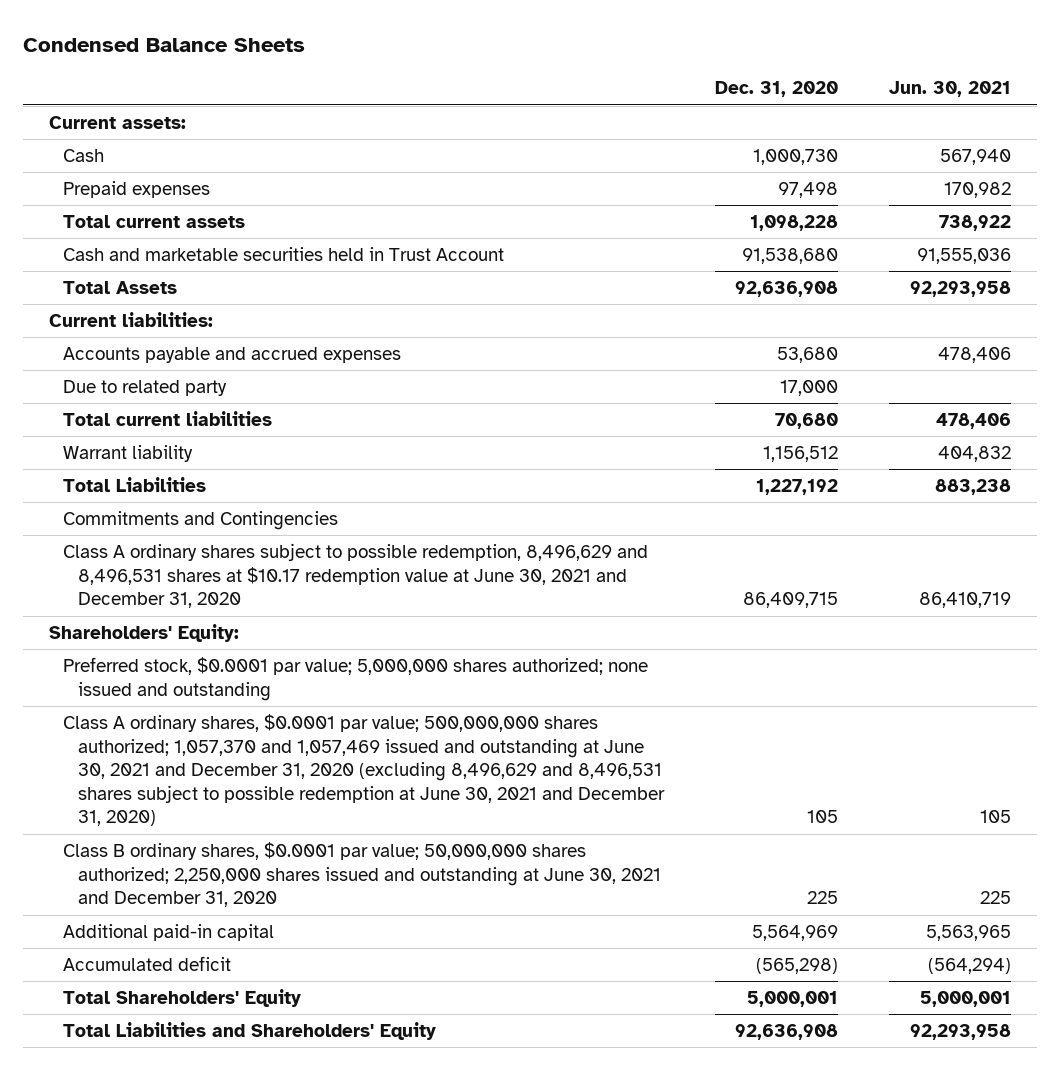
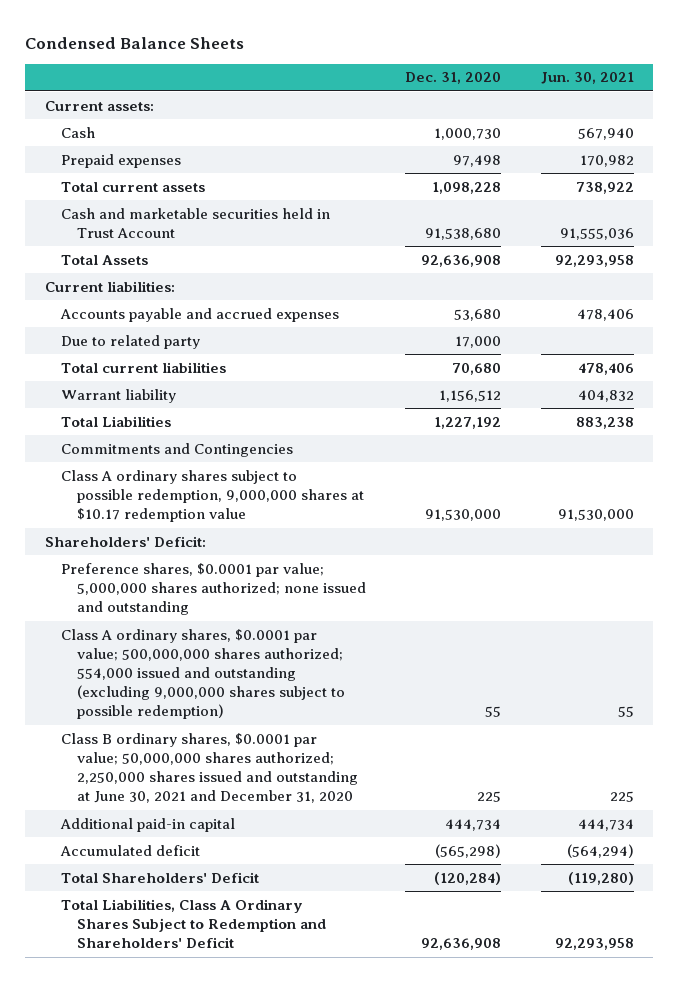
- Class A ordinary shares subject to possible redemption, 8,496,629 and 8,496,531 shares at $10.17 redemption value at June 30, 2021 and December 31, 2020 | 86,409,715 | 86,410,719
- Shareholders' Equity:
- Preferred stock, $0.0001 par value; 5,000,000 shares authorized; none issued and outstanding
- Class A ordinary shares, $0.0001 par value; 500,000,000 shares authorized; 1,057,370 and 1,057,469 issued and outstanding at June 30, 2021 and December 31, 2020 (excluding 8,496,629 and 8,496,531 shares subject to possible redemption at June 30, 2021 and December 31, 2020) | 105 | 105
+ Class A ordinary shares subject to possible redemption, 9,000,000 shares at $10.17 redemption value | 91,530,000 | 91,530,000
+ Shareholders' Deficit:
+ Preference shares, $0.0001 par value; 5,000,000 shares authorized; none issued and outstanding
+ Class A ordinary shares, $0.0001 par value; 500,000,000 shares authorized; 554,000 issued and outstanding (excluding 9,000,000 shares subject to possible redemption) | 55 | 55
- Additional paid-in capital | 5,564,969 | 5,563,965
+ Additional paid-in capital | 444,734 | 444,734
- Total Shareholders' Equity | 5,000,001 | 5,000,001
- Total Liabilities and Shareholders' Equity | 92,636,908 | 92,293,958
+ Total Shareholders' Deficit | (120,284) | (119,280)
+ Total Liabilities, Class A Ordinary Shares Subject to Redemption and Shareholders' Deficit | 92,636,908 | 92,293,958

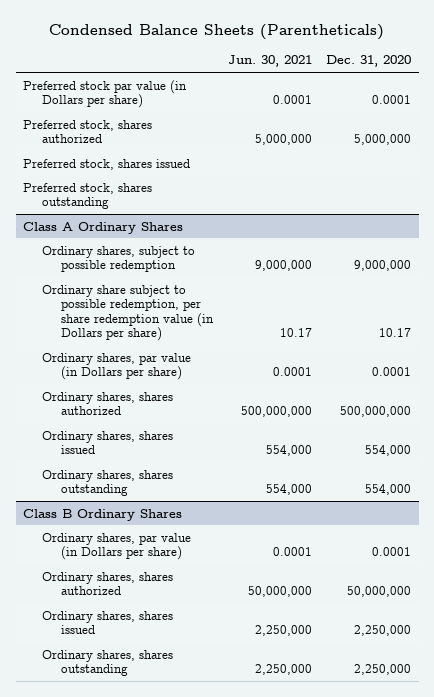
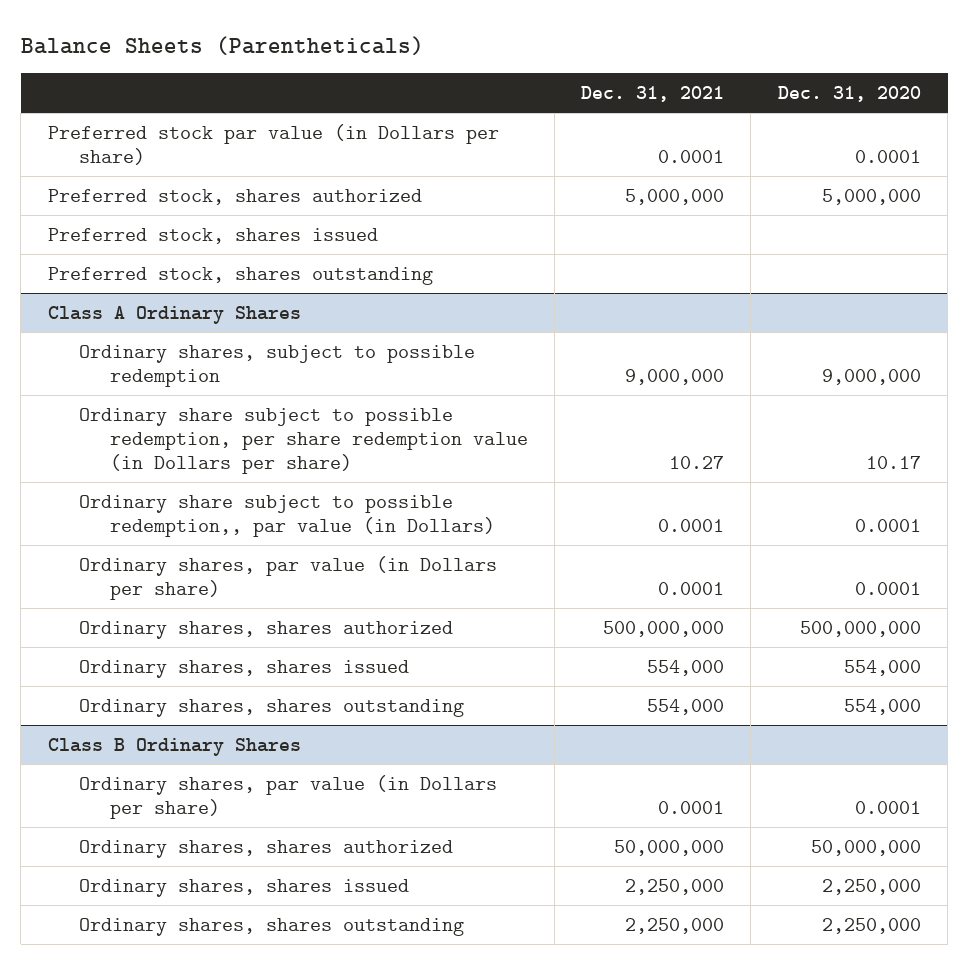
- Condensed Balance Sheets (Parentheticals)
+ Balance Sheets (Parentheticals)
- | Jun. 30, 2021 | Dec. 31, 2020
+ | Dec. 31, 2021 | Dec. 31, 2020
@ Class A Ordinary Shares
+ Ordinary share subject to possible redemption,, par value (in Dollars) | 0.0001 | 0.0001

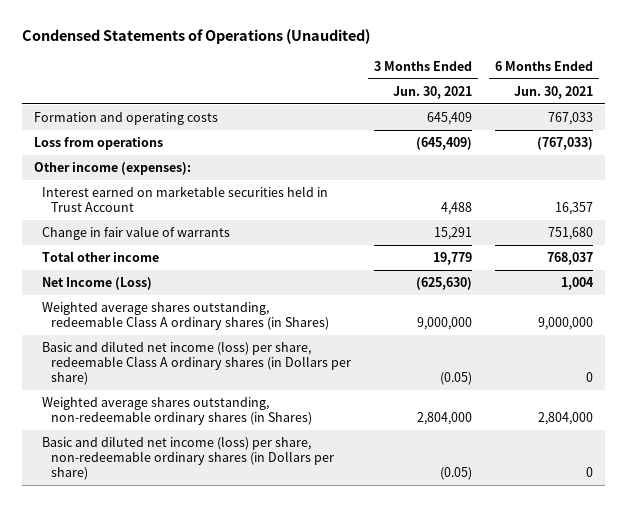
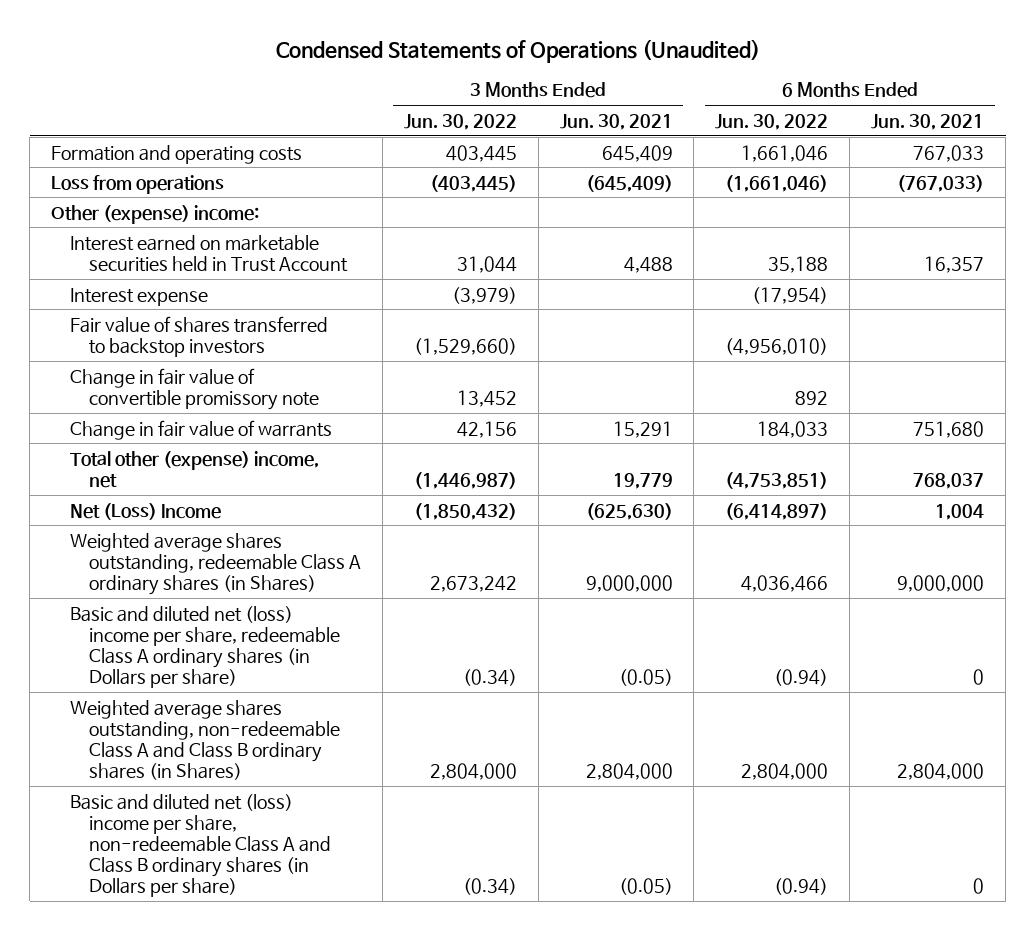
- | 3 Months Ended Jun. 30, 2021 | 6 Months Ended Jun. 30, 2021
+ | 3 Months Ended Jun. 30, 2022 | 3 Months Ended Jun. 30, 2021 | 6 Months Ended Jun. 30, 2022 | 6 Months Ended Jun. 30, 2021
- Other income (expenses):
+ Other (expense) income:
+ Interest expense | (3,979) | | (17,954) |
+ Fair value of shares transferred to backstop investors | (1,529,660) | | (4,956,010) |
+ Change in fair value of convertible promissory note | 13,452 | | 892 |
- Total other income | 19,779 | 768,037
- Net Income (Loss) | (625,630) | 1,004
+ Total other (expense) income, net | (1,446,987) | 19,779 | (4,753,851) | 768,037
+ Net (Loss) Income | (1,850,432) | (625,630) | (6,414,897) | 1,004
- Basic and diluted net income (loss) per share, redeemable Class A ordinary shares (in Dollars per share) | (0.05) | 0
- Weighted average shares outstanding, non-redeemable ordinary shares (in Shares) | 2,804,000 | 2,804,000
- Basic and diluted net income (loss) per share, non-redeemable ordinary shares (in Dollars per share) | (0.05) | 0
+ Basic and diluted net (loss) income per share, redeemable Class A ordinary shares (in Dollars per share) | (0.34) | (0.05) | (0.94) | 0
+ Weighted average shares outstanding, non-redeemable Class A and Class B ordinary shares (in Shares) | 2,804,000 | 2,804,000 | 2,804,000 | 2,804,000
+ Basic and diluted net (loss) income per share, non-redeemable Class A and Class B ordinary shares (in Dollars per share) | (0.34) | (0.05) | (0.94) | 0

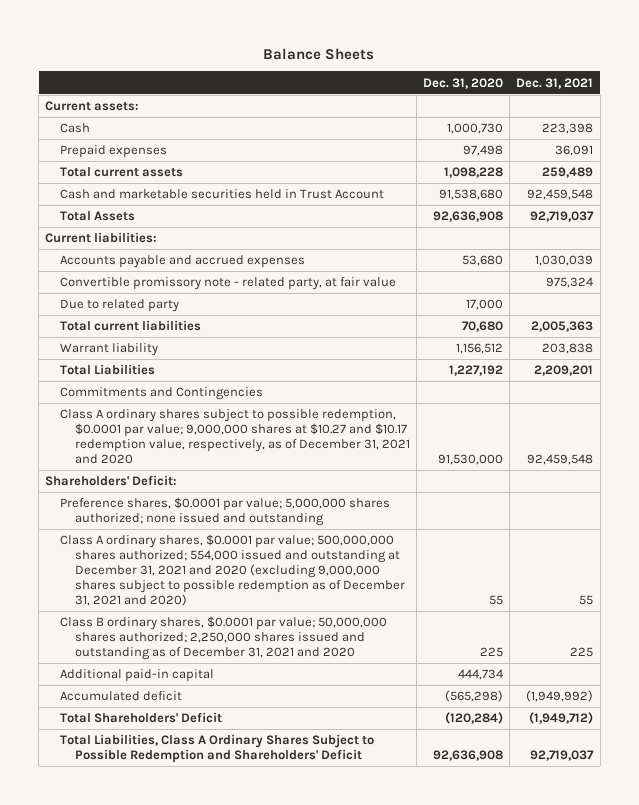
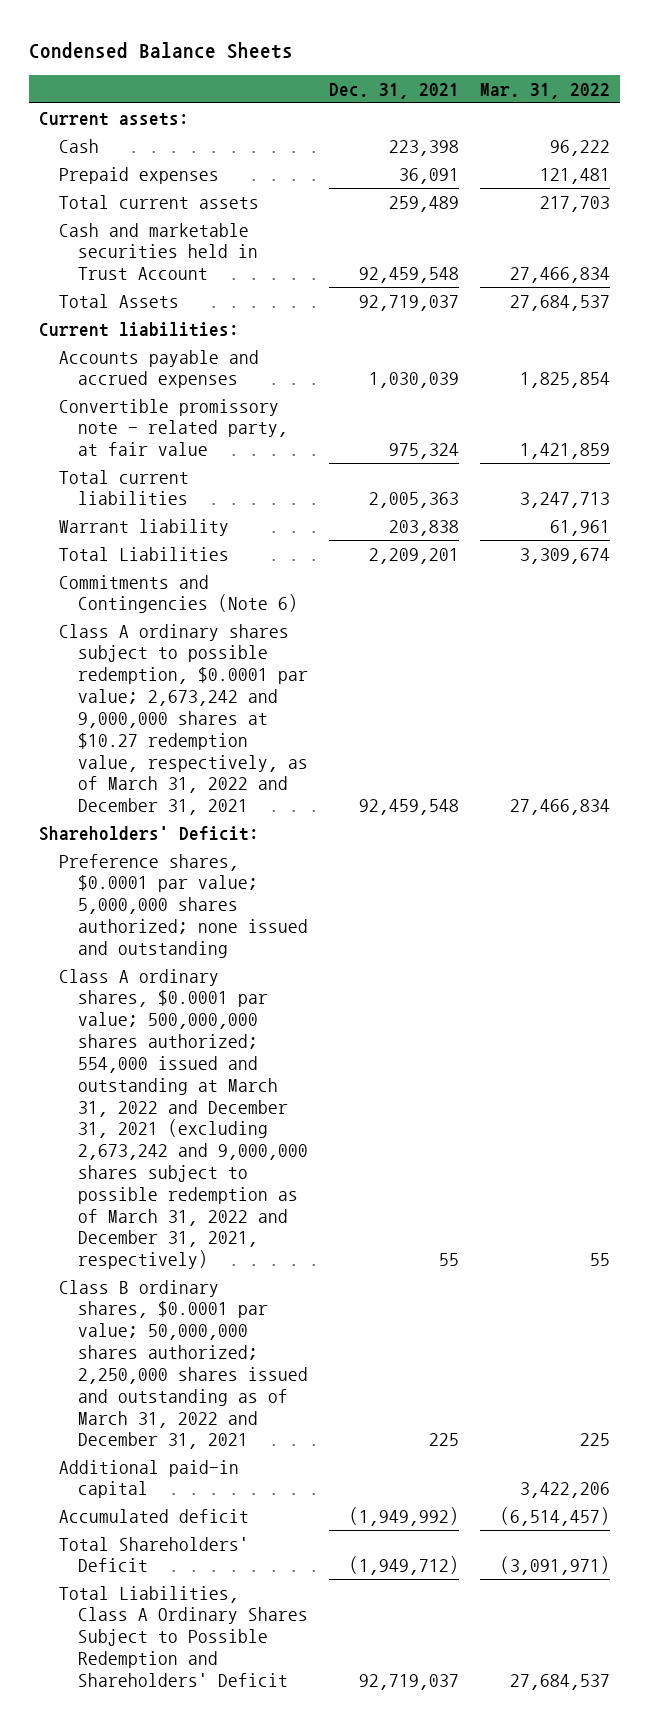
- Balance Sheets
+ Condensed Balance Sheets
- | Dec. 31, 2020 | Dec. 31, 2021
+ | Dec. 31, 2021 | Mar. 31, 2022
- Due to related party | 17,000 |
- Commitments and Contingencies
- Class A ordinary shares subject to possible redemption, $0.0001 par value; 9,000,000 shares at $10.27 and $10.17 redemption value, respectively, as of December 31, 2021 and 2020 | 91,530,000 | 92,459,548
+ Commitments and Contingencies (Note 6)
+ Class A ordinary shares subject to possible redemption, $0.0001 par value; 2,673,242 and 9,000,000 shares at $10.27 redemption value, respectively, as of March 31, 2022 and December 31, 2021 | 92,459,548 | 27,466,834
- Class A ordinary shares, $0.0001 par value; 500,000,000 shares authorized; 554,000 issued and outstanding at December 31, 2021 and 2020 (excluding 9,000,000 shares subject to possible redemption as of December 31, 2021 and 2020) | 55 | 55
- Class B ordinary shares, $0.0001 par value; 50,000,000 shares authorized; 2,250,000 shares issued and outstanding as of December 31, 2021 and 2020 | 225 | 225
+ Class A ordinary shares, $0.0001 par value; 500,000,000 shares authorized; 554,000 issued and outstanding at March 31, 2022 and December 31, 2021 (excluding 2,673,242 and 9,000,000 shares subject to possible redemption as of March 31, 2022 and December 31, 2021, respectively) | 55 | 55
+ Class B ordinary shares, $0.0001 par value; 50,000,000 shares authorized; 2,250,000 shares issued and outstanding as of March 31, 2022 and December 31, 2021 | 225 | 225

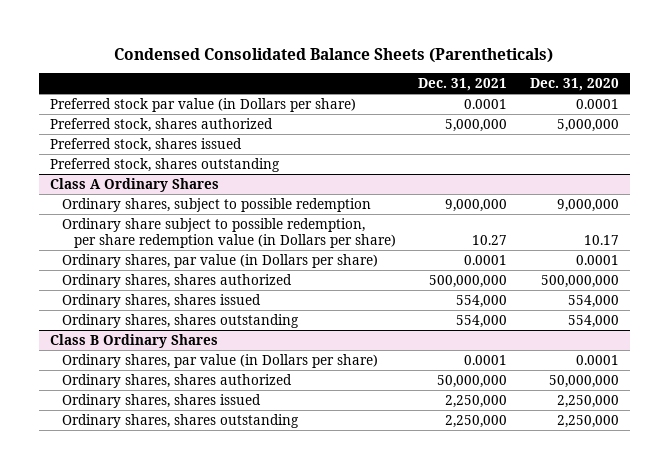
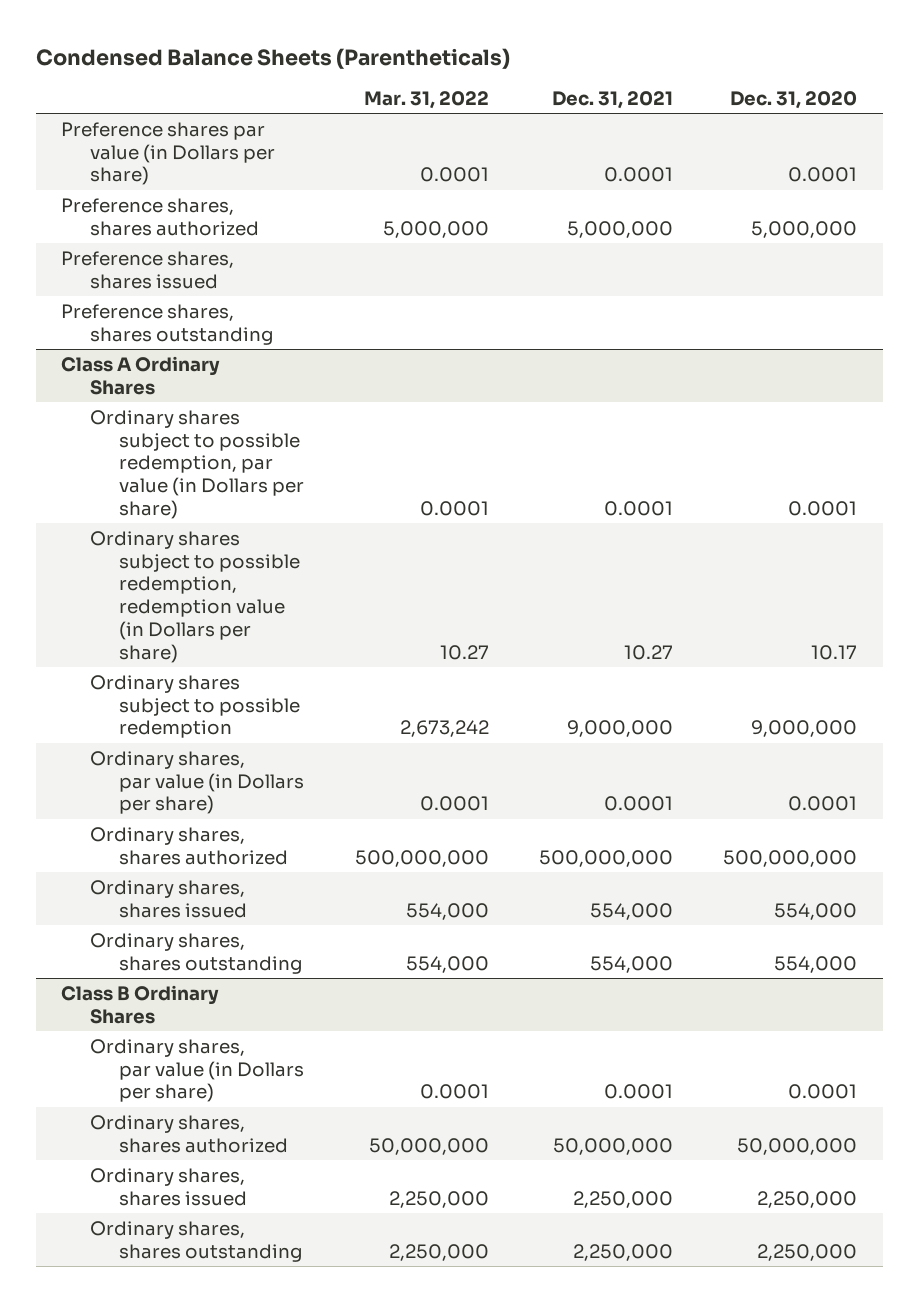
- Condensed Consolidated Balance Sheets (Parentheticals)
+ Condensed Balance Sheets (Parentheticals)
- | Dec. 31, 2021 | Dec. 31, 2020
+ | Mar. 31, 2022 | Dec. 31, 2021 | Dec. 31, 2020
- Preferred stock par value (in Dollars per share) | 0.0001 | 0.0001
- Preferred stock, shares authorized | 5,000,000 | 5,000,000
- Preferred stock, shares issued
- Preferred stock, shares outstanding
+ Preference shares par value (in Dollars per share) | 0.0001 | 0.0001 | 0.0001
+ Preference shares, shares authorized | 5,000,000 | 5,000,000 | 5,000,000
+ Preference shares, shares issued
+ Preference shares, shares outstanding
@ Class A Ordinary Shares
- Ordinary shares, subject to possible redemption | 9,000,000 | 9,000,000
- Ordinary share subject to possible redemption, per share redemption value (in Dollars per share) | 10.27 | 10.17
+ Ordinary shares subject to possible redemption, par value (in Dollars per share) | 0.0001 | 0.0001 | 0.0001
+ Ordinary shares subject to possible redemption, redemption value (in Dollars per share) | 10.27 | 10.27 | 10.17
+ Ordinary shares subject to possible redemption | 2,673,242 | 9,000,000 | 9,000,000

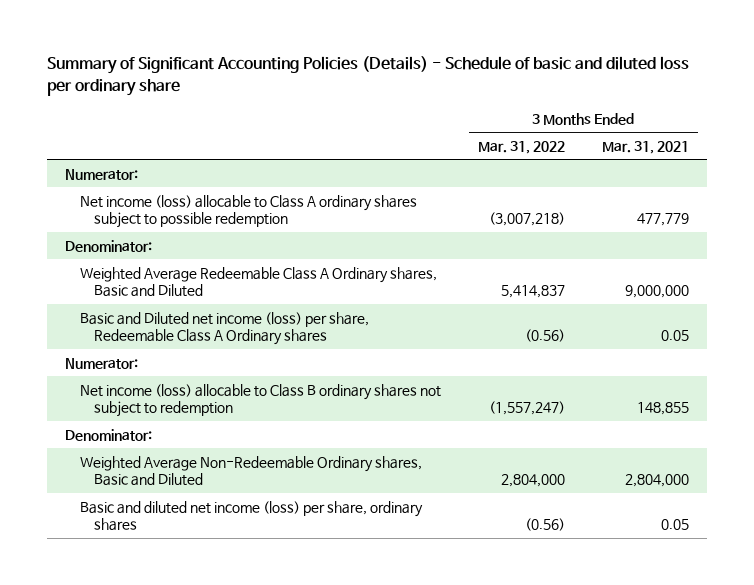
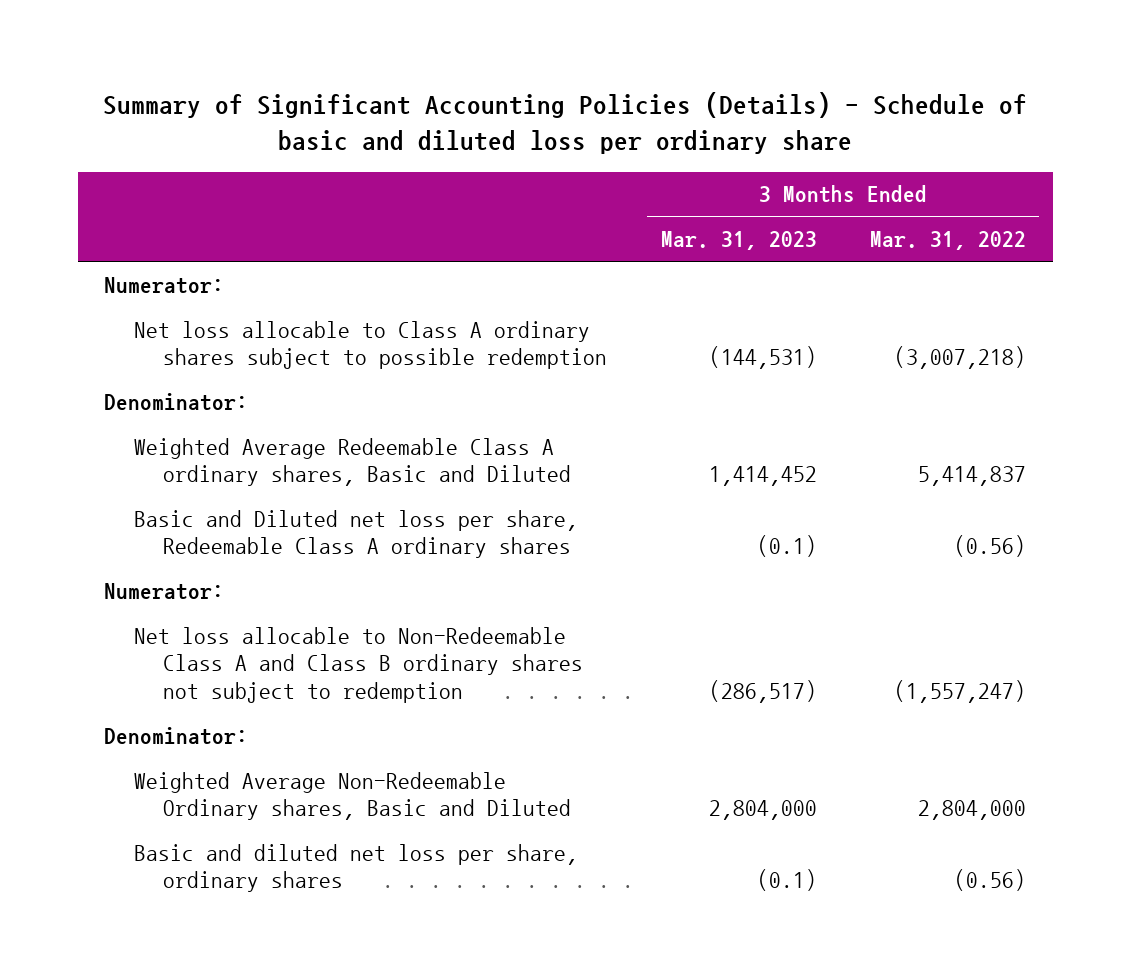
- | 3 Months Ended Mar. 31, 2022 | 3 Months Ended Mar. 31, 2021
+ | 3 Months Ended Mar. 31, 2023 | 3 Months Ended Mar. 31, 2022
- Net income (loss) allocable to Class A ordinary shares subject to possible redemption | (3,007,218) | 477,779
+ Net loss allocable to Class A ordinary shares subject to possible redemption | (144,531) | (3,007,218)
- Weighted Average Redeemable Class A Ordinary shares, Basic and Diluted | 5,414,837 | 9,000,000
- Basic and Diluted net income (loss) per share, Redeemable Class A Ordinary shares | (0.56) | 0.05
+ Weighted Average Redeemable Class A ordinary shares, Basic and Diluted | 1,414,452 | 5,414,837
+ Basic and Diluted net loss per share, Redeemable Class A ordinary shares | (0.1) | (0.56)
- Net income (loss) allocable to Class B ordinary shares not subject to redemption | (1,557,247) | 148,855
+ Net loss allocable to Non-Redeemable Class A and Class B ordinary shares not subject to redemption | (286,517) | (1,557,247)
- Basic and diluted net income (loss) per share, ordinary shares | (0.56) | 0.05
+ Basic and diluted net loss per share, ordinary shares | (0.1) | (0.56)

